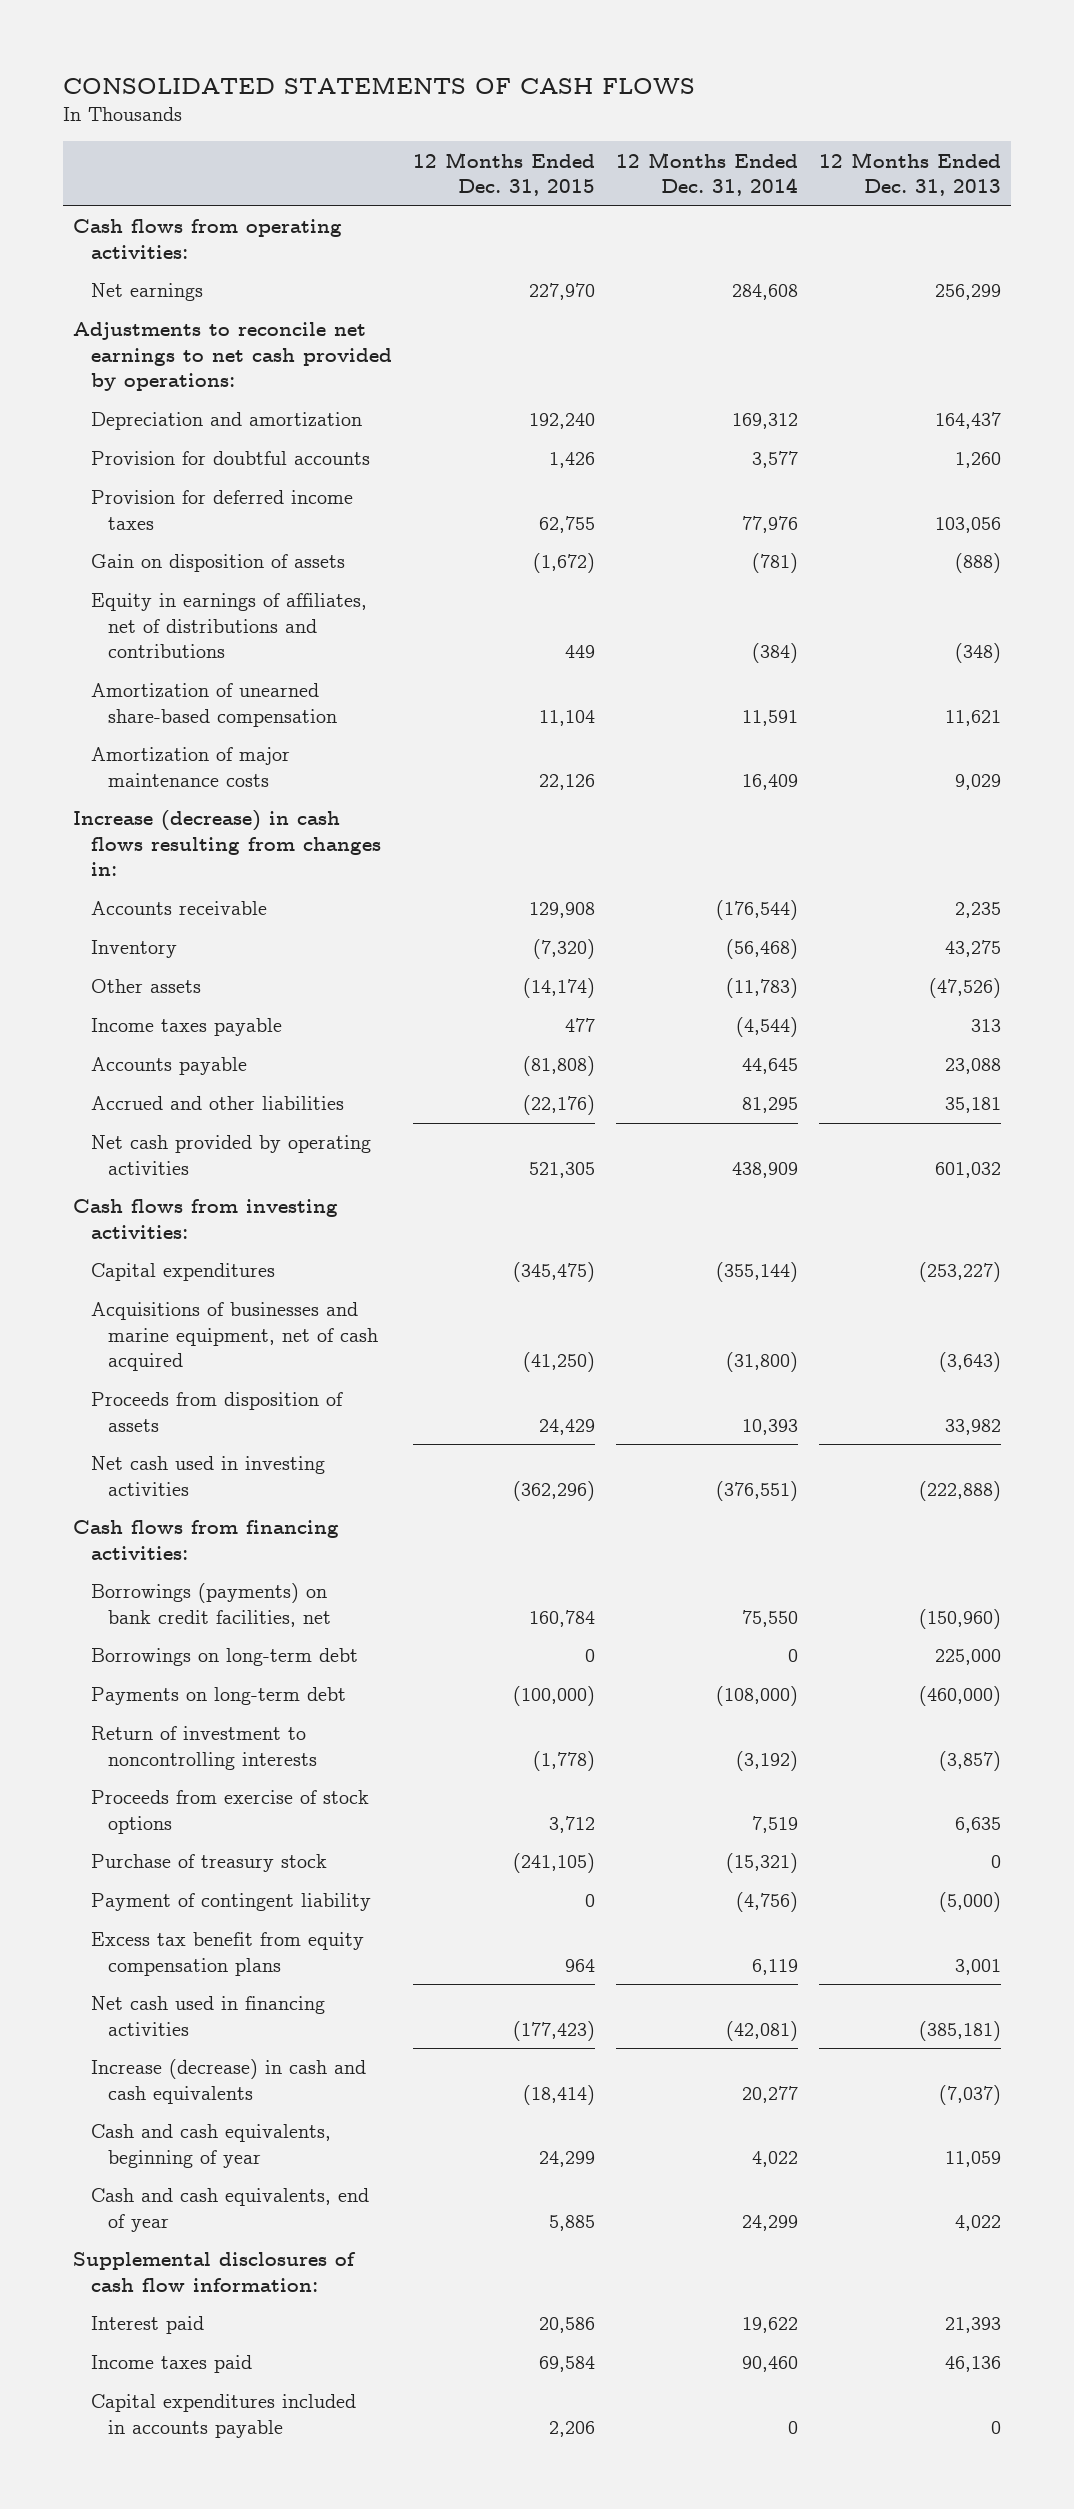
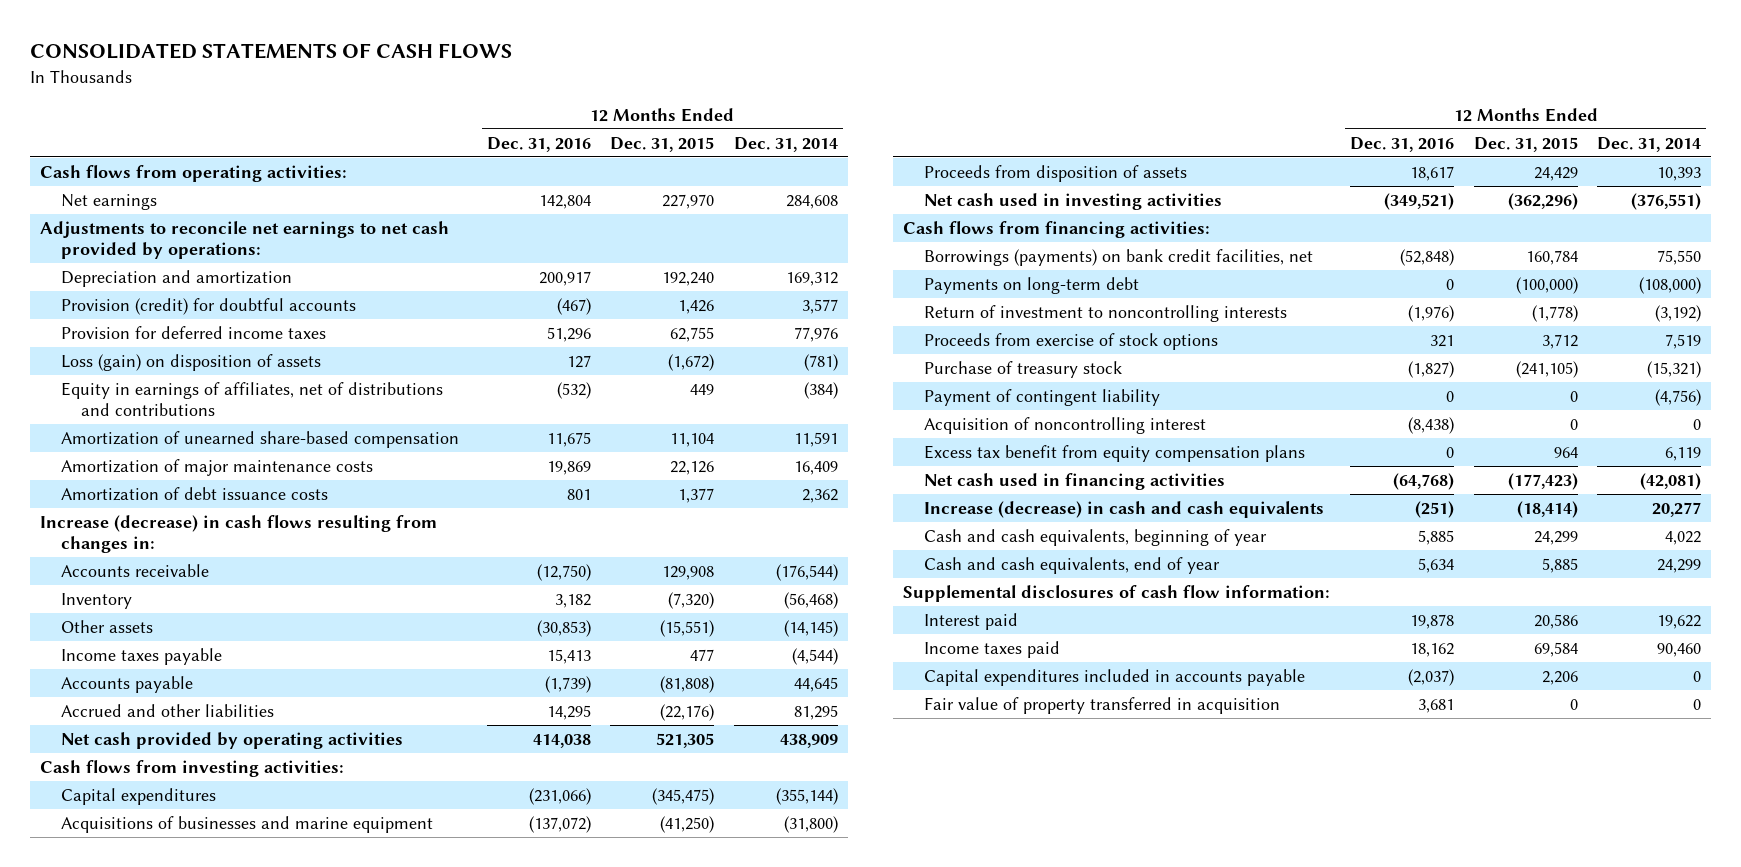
- | 12 Months Ended Dec. 31, 2015 | 12 Months Ended Dec. 31, 2014 | 12 Months Ended Dec. 31, 2013
+ | 12 Months Ended Dec. 31, 2016 | 12 Months Ended Dec. 31, 2015 | 12 Months Ended Dec. 31, 2014
- Provision for doubtful accounts | 1,426 | 3,577 | 1,260
+ Provision (credit) for doubtful accounts | (467) | 1,426 | 3,577
- Gain on disposition of assets | (1,672) | (781) | (888)
+ Loss (gain) on disposition of assets | 127 | (1,672) | (781)
+ Amortization of debt issuance costs | 801 | 1,377 | 2,362
- Other assets | (14,174) | (11,783) | (47,526)
+ Other assets | (30,853) | (15,551) | (14,145)
- Acquisitions of businesses and marine equipment, net of cash acquired | (41,250) | (31,800) | (3,643)
+ Acquisitions of businesses and marine equipment | (137,072) | (41,250) | (31,800)
- Borrowings on long-term debt | 0 | 0 | 225,000
+ Acquisition of noncontrolling interest | (8,438) | 0 | 0
+ Fair value of property transferred in acquisition | 3,681 | 0 | 0

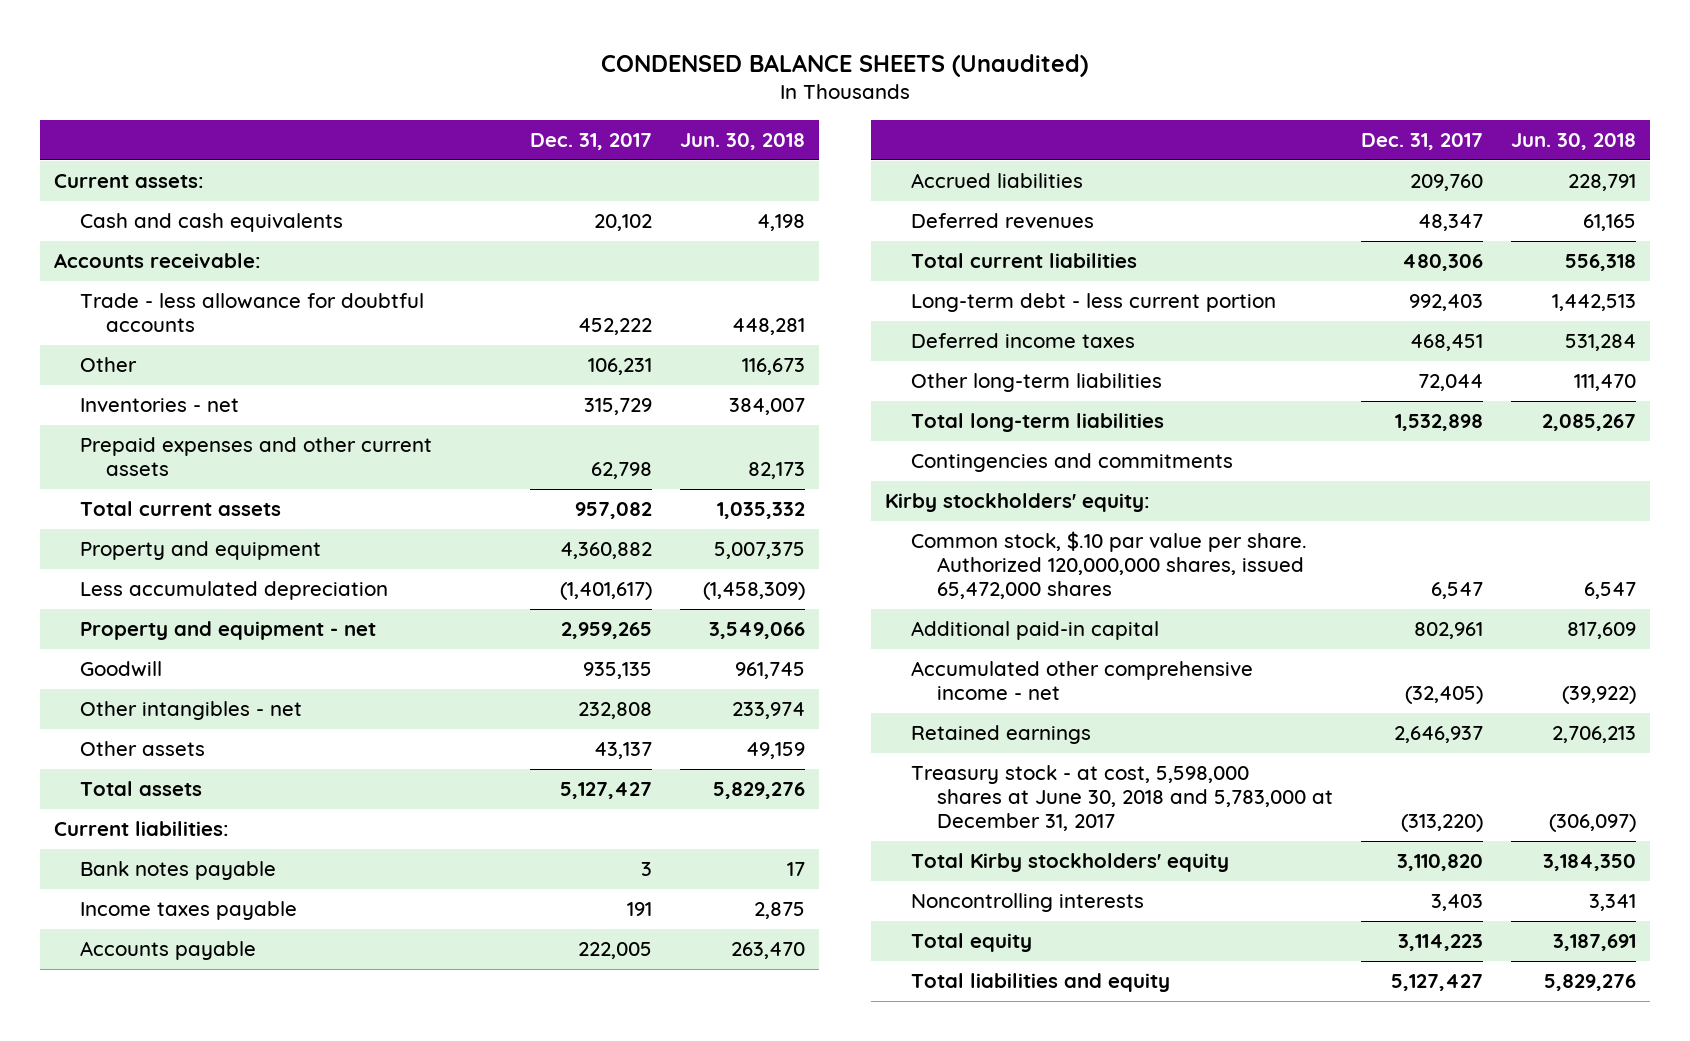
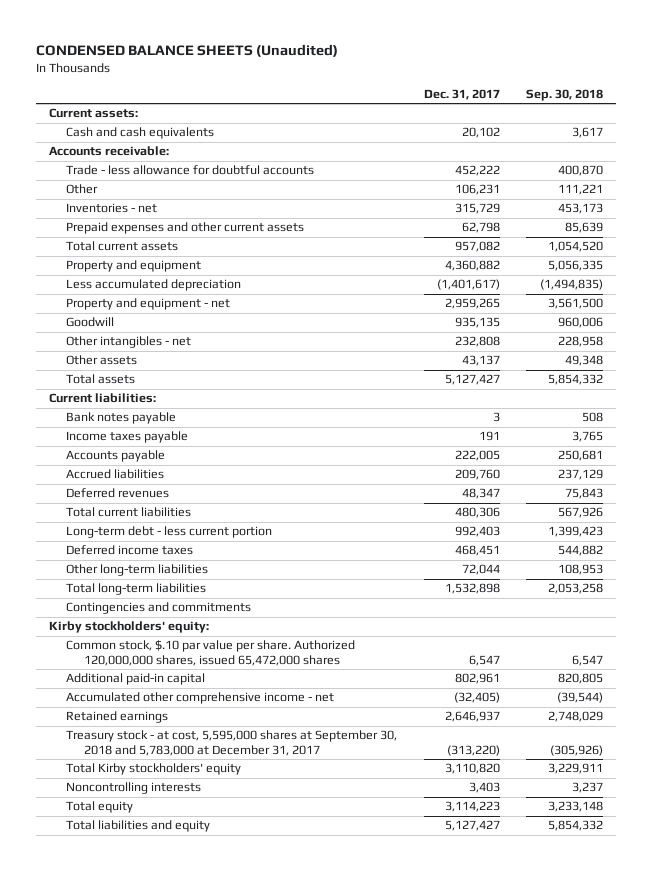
- | Dec. 31, 2017 | Jun. 30, 2018
+ | Dec. 31, 2017 | Sep. 30, 2018
- Treasury stock - at cost, 5,598,000 shares at June 30, 2018 and 5,783,000 at December 31, 2017 | (313,220) | (306,097)
+ Treasury stock - at cost, 5,595,000 shares at September 30, 2018 and 5,783,000 at December 31, 2017 | (313,220) | (305,926)

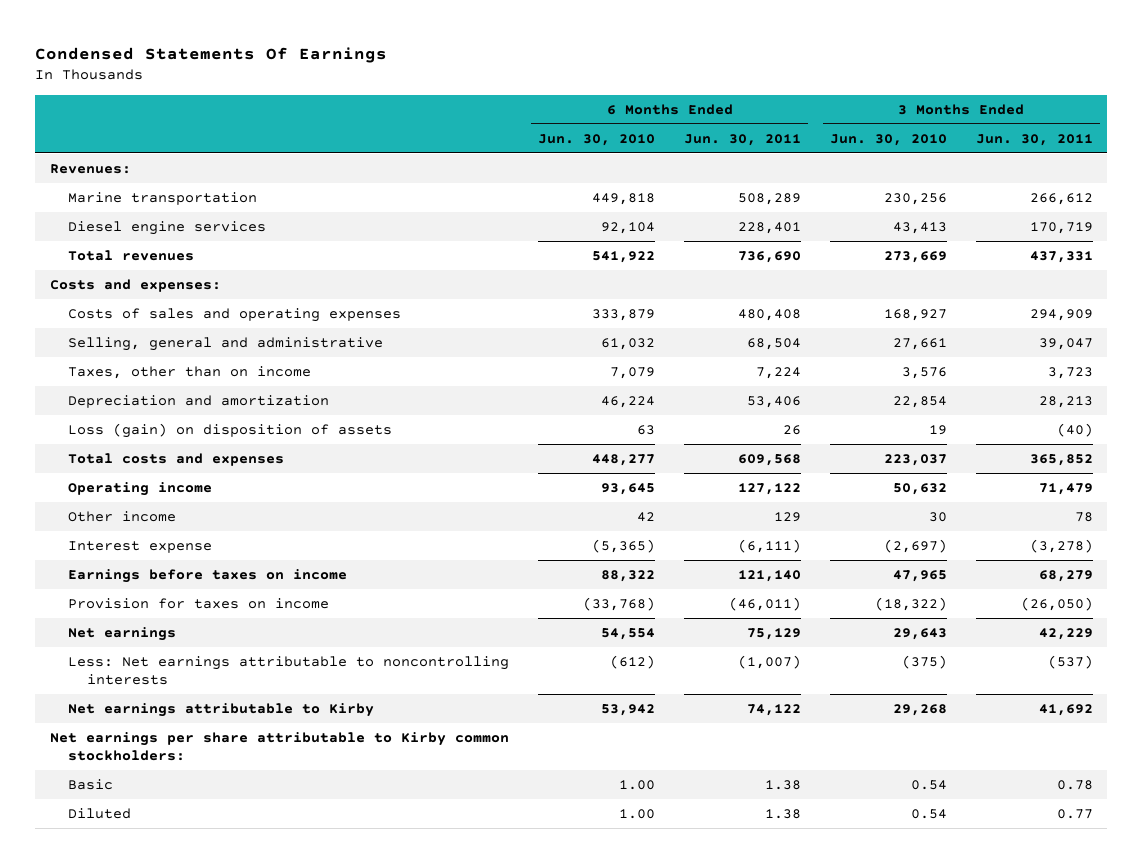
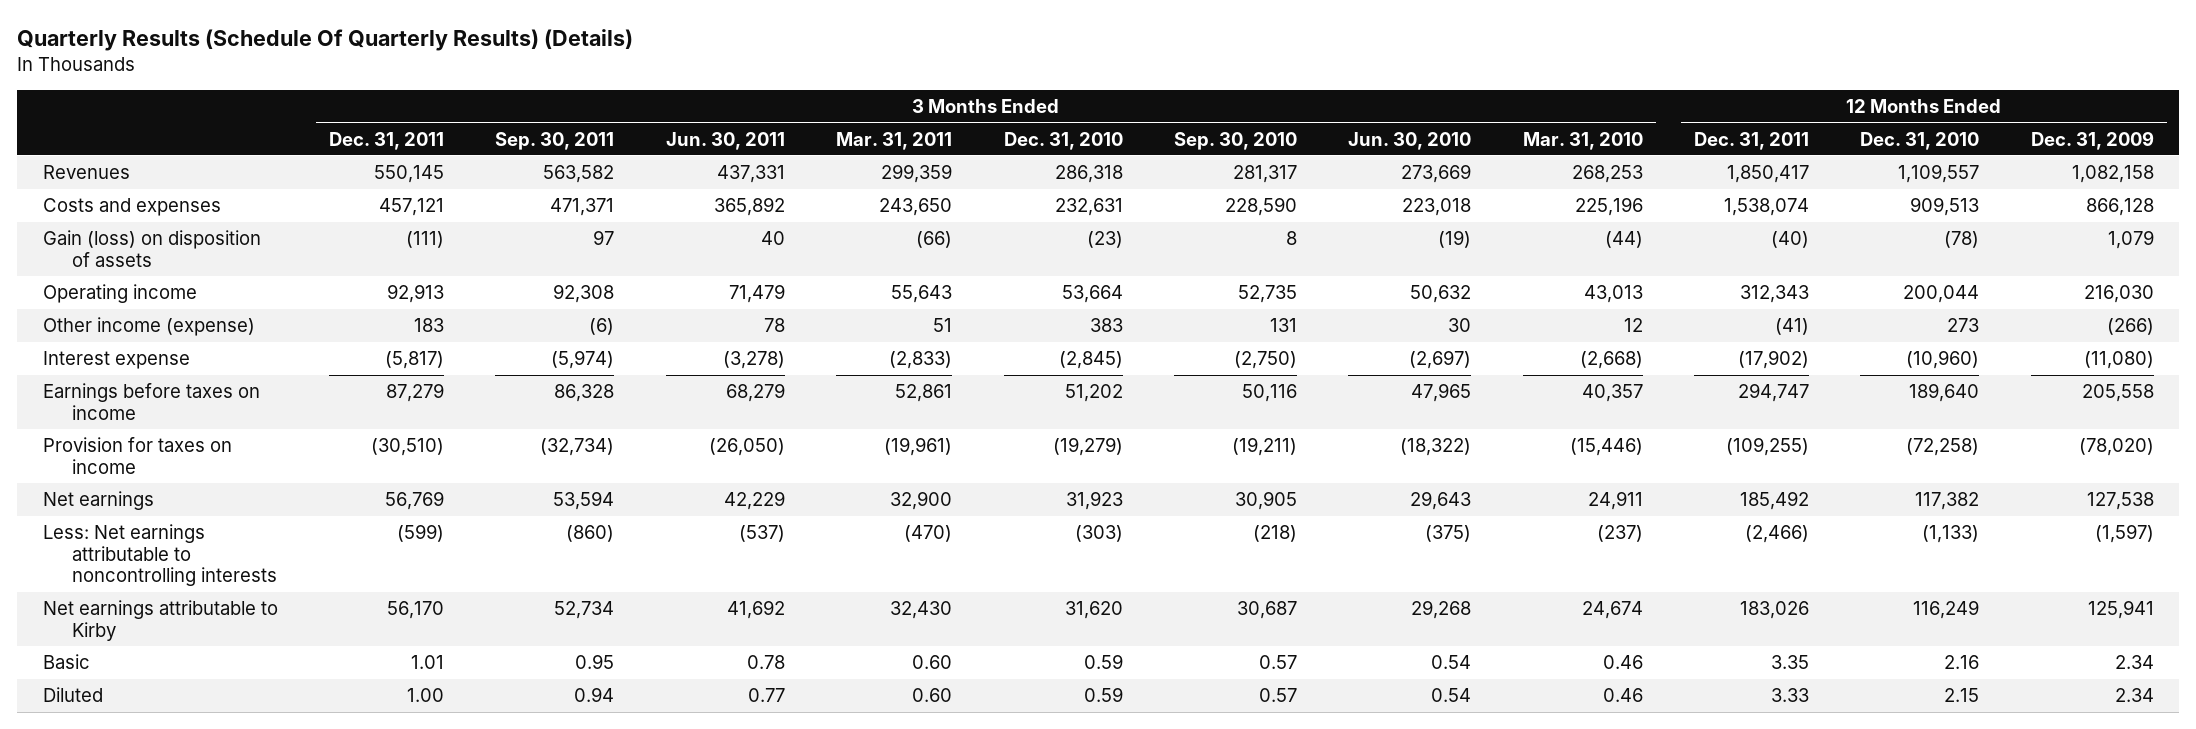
- Condensed Statements Of Earnings
+ Quarterly Results (Schedule Of Quarterly Results) (Details)
- | 6 Months Ended Jun. 30, 2010 | 6 Months Ended Jun. 30, 2011 | 3 Months Ended Jun. 30, 2010 | 3 Months Ended Jun. 30, 2011
+ | 3 Months Ended Dec. 31, 2011 | 3 Months Ended Sep. 30, 2011 | 3 Months Ended Jun. 30, 2011 | 3 Months Ended Mar. 31, 2011 | 3 Months Ended Dec. 31, 2010 | 3 Months Ended Sep. 30, 2010 | 3 Months Ended Jun. 30, 2010 | 3 Months Ended Mar. 31, 2010 | 12 Months Ended Dec. 31, 2011 | 12 Months Ended Dec. 31, 2010 | 12 Months Ended Dec. 31, 2009
- Revenues:
- Marine transportation | 449,818 | 508,289 | 230,256 | 266,612
- Diesel engine services | 92,104 | 228,401 | 43,413 | 170,719
- Total revenues | 541,922 | 736,690 | 273,669 | 437,331
- Costs and expenses:
- Costs of sales and operating expenses | 333,879 | 480,408 | 168,927 | 294,909
- Selling, general and administrative | 61,032 | 68,504 | 27,661 | 39,047
- Taxes, other than on income | 7,079 | 7,224 | 3,576 | 3,723
- Depreciation and amortization | 46,224 | 53,406 | 22,854 | 28,213
- Loss (gain) on disposition of assets | 63 | 26 | 19 | (40)
- Total costs and expenses | 448,277 | 609,568 | 223,037 | 365,852
+ Revenues | 550,145 | 563,582 | 437,331 | 299,359 | 286,318 | 281,317 | 273,669 | 268,253 | 1,850,417 | 1,109,557 | 1,082,158
+ Costs and expenses | 457,121 | 471,371 | 365,892 | 243,650 | 232,631 | 228,590 | 223,018 | 225,196 | 1,538,074 | 909,513 | 866,128
+ Gain (loss) on disposition of assets | (111) | 97 | 40 | (66) | (23) | 8 | (19) | (44) | (40) | (78) | 1,079
- Other income | 42 | 129 | 30 | 78
+ Other income (expense) | 183 | (6) | 78 | 51 | 383 | 131 | 30 | 12 | (41) | 273 | (266)
- Net earnings per share attributable to Kirby common stockholders:

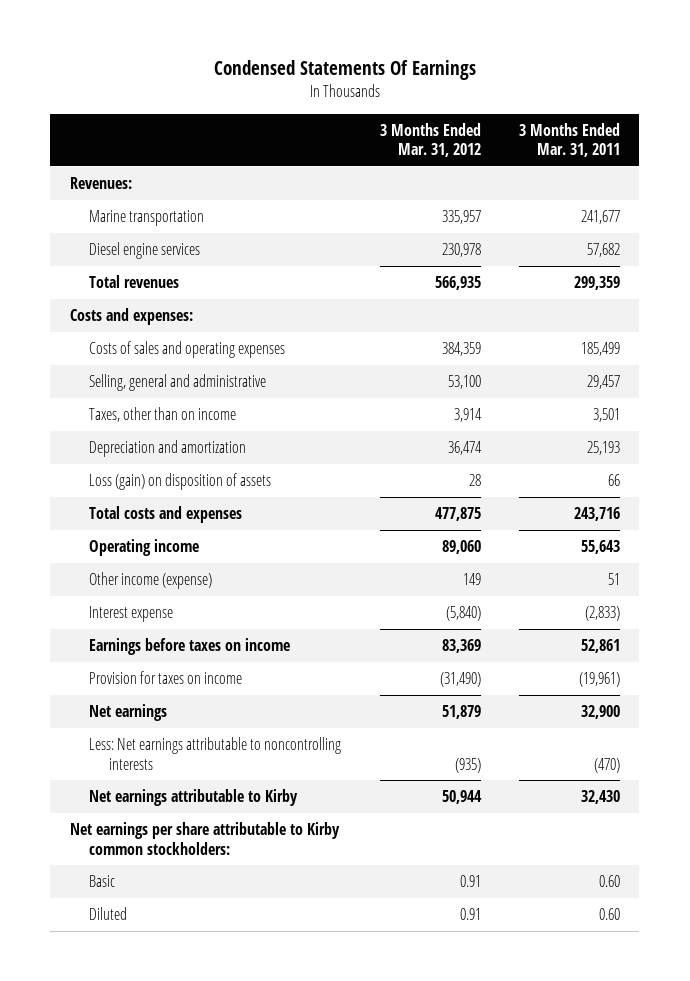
- Quarterly Results (Schedule Of Quarterly Results) (Details)
+ Condensed Statements Of Earnings
- | 3 Months Ended Dec. 31, 2011 | 3 Months Ended Sep. 30, 2011 | 3 Months Ended Jun. 30, 2011 | 3 Months Ended Mar. 31, 2011 | 3 Months Ended Dec. 31, 2010 | 3 Months Ended Sep. 30, 2010 | 3 Months Ended Jun. 30, 2010 | 3 Months Ended Mar. 31, 2010 | 12 Months Ended Dec. 31, 2011 | 12 Months Ended Dec. 31, 2010 | 12 Months Ended Dec. 31, 2009
+ | 3 Months Ended Mar. 31, 2012 | 3 Months Ended Mar. 31, 2011
- Revenues | 550,145 | 563,582 | 437,331 | 299,359 | 286,318 | 281,317 | 273,669 | 268,253 | 1,850,417 | 1,109,557 | 1,082,158
- Costs and expenses | 457,121 | 471,371 | 365,892 | 243,650 | 232,631 | 228,590 | 223,018 | 225,196 | 1,538,074 | 909,513 | 866,128
- Gain (loss) on disposition of assets | (111) | 97 | 40 | (66) | (23) | 8 | (19) | (44) | (40) | (78) | 1,079
+ Revenues:
+ Marine transportation | 335,957 | 241,677
+ Diesel engine services | 230,978 | 57,682
+ Total revenues | 566,935 | 299,359
+ Costs and expenses:
+ Costs of sales and operating expenses | 384,359 | 185,499
+ Selling, general and administrative | 53,100 | 29,457
+ Taxes, other than on income | 3,914 | 3,501
+ Depreciation and amortization | 36,474 | 25,193
+ Loss (gain) on disposition of assets | 28 | 66
+ Total costs and expenses | 477,875 | 243,716
+ Net earnings per share attributable to Kirby common stockholders:

